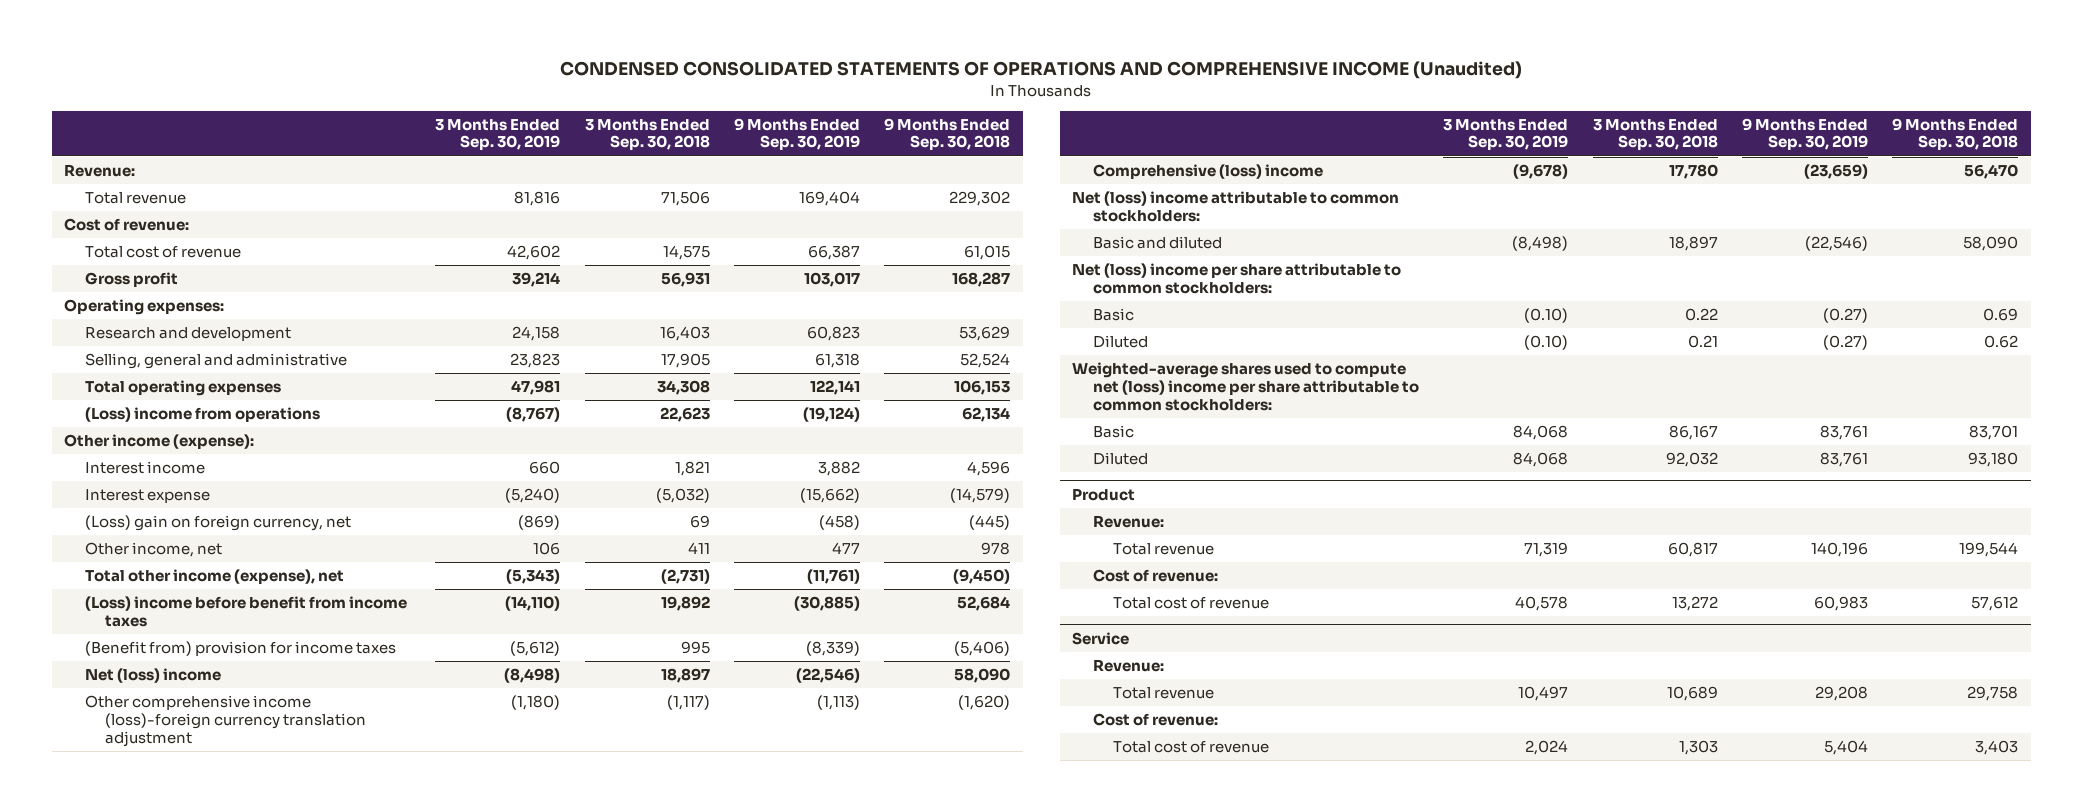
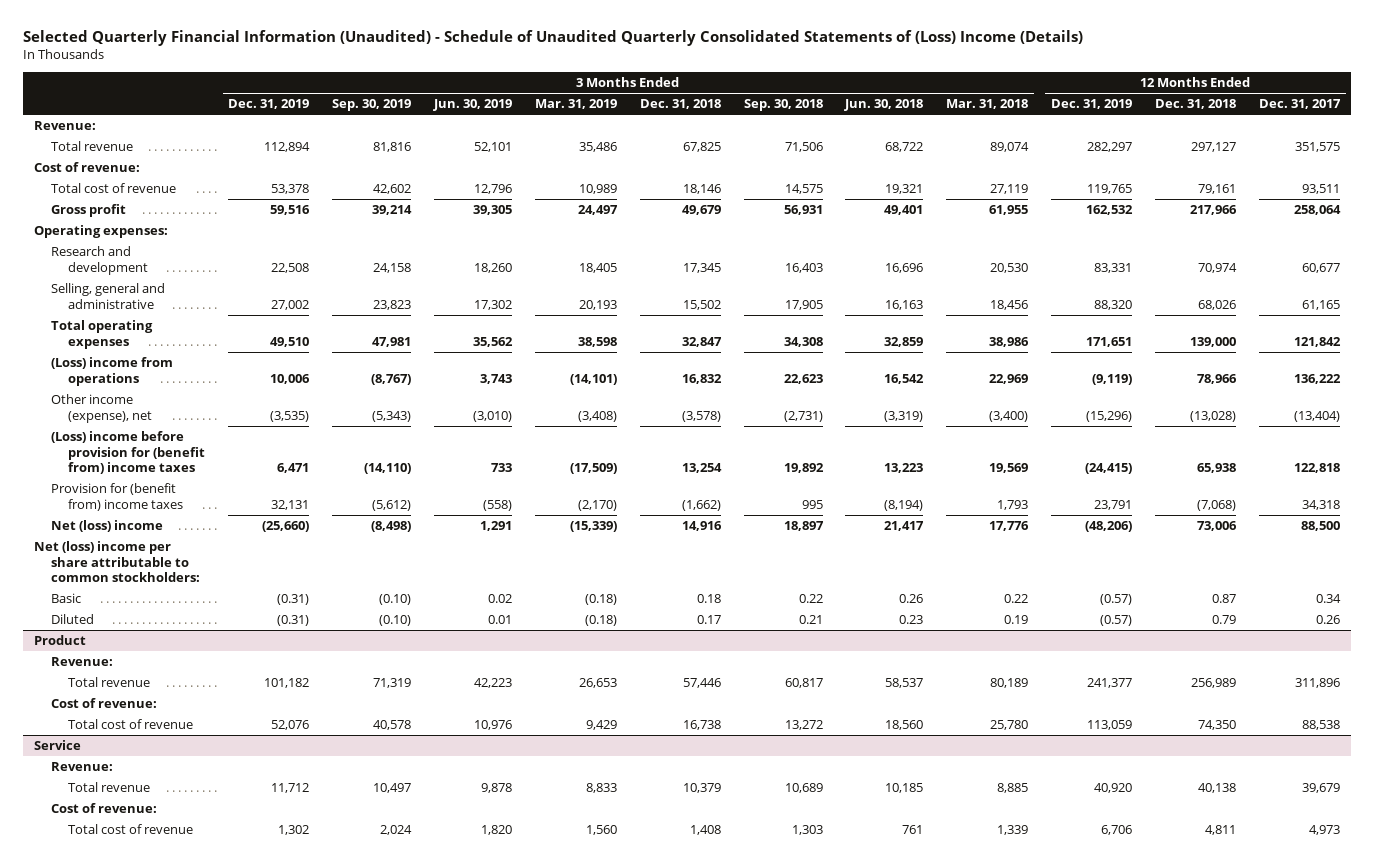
- CONDENSED CONSOLIDATED STATEMENTS OF OPERATIONS AND COMPREHENSIVE INCOME (Unaudited)
+ Selected Quarterly Financial Information (Unaudited) - Schedule of Unaudited Quarterly Consolidated Statements of (Loss) Income (Details)
- | 3 Months Ended Sep. 30, 2019 | 3 Months Ended Sep. 30, 2018 | 9 Months Ended Sep. 30, 2019 | 9 Months Ended Sep. 30, 2018
+ | 3 Months Ended Dec. 31, 2019 | 3 Months Ended Sep. 30, 2019 | 3 Months Ended Jun. 30, 2019 | 3 Months Ended Mar. 31, 2019 | 3 Months Ended Dec. 31, 2018 | 3 Months Ended Sep. 30, 2018 | 3 Months Ended Jun. 30, 2018 | 3 Months Ended Mar. 31, 2018 | 12 Months Ended Dec. 31, 2019 | 12 Months Ended Dec. 31, 2018 | 12 Months Ended Dec. 31, 2017
- Other income (expense):
- Interest income | 660 | 1,821 | 3,882 | 4,596
- Interest expense | (5,240) | (5,032) | (15,662) | (14,579)
- (Loss) gain on foreign currency, net | (869) | 69 | (458) | (445)
- Other income, net | 106 | 411 | 477 | 978
- Total other income (expense), net | (5,343) | (2,731) | (11,761) | (9,450)
- (Loss) income before benefit from income taxes | (14,110) | 19,892 | (30,885) | 52,684
- (Benefit from) provision for income taxes | (5,612) | 995 | (8,339) | (5,406)
+ Other income (expense), net | (3,535) | (5,343) | (3,010) | (3,408) | (3,578) | (2,731) | (3,319) | (3,400) | (15,296) | (13,028) | (13,404)
+ (Loss) income before provision for (benefit from) income taxes | 6,471 | (14,110) | 733 | (17,509) | 13,254 | 19,892 | 13,223 | 19,569 | (24,415) | 65,938 | 122,818
+ Provision for (benefit from) income taxes | 32,131 | (5,612) | (558) | (2,170) | (1,662) | 995 | (8,194) | 1,793 | 23,791 | (7,068) | 34,318
- Other comprehensive income (loss)-foreign currency translation adjustment | (1,180) | (1,117) | (1,113) | (1,620)
- Comprehensive (loss) income | (9,678) | 17,780 | (23,659) | 56,470
- Net (loss) income attributable to common stockholders:
- Basic and diluted | (8,498) | 18,897 | (22,546) | 58,090
- Weighted-average shares used to compute net (loss) income per share attributable to common stockholders:
- Basic | 84,068 | 86,167 | 83,761 | 83,701
- Diluted | 84,068 | 92,032 | 83,761 | 93,180

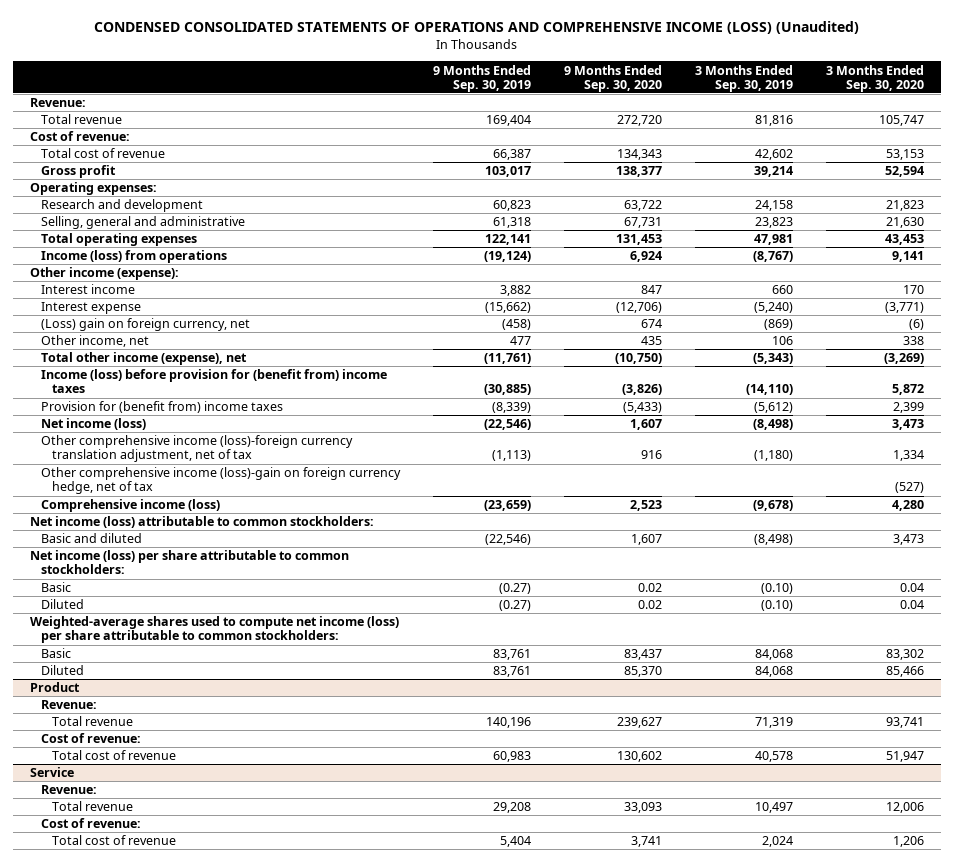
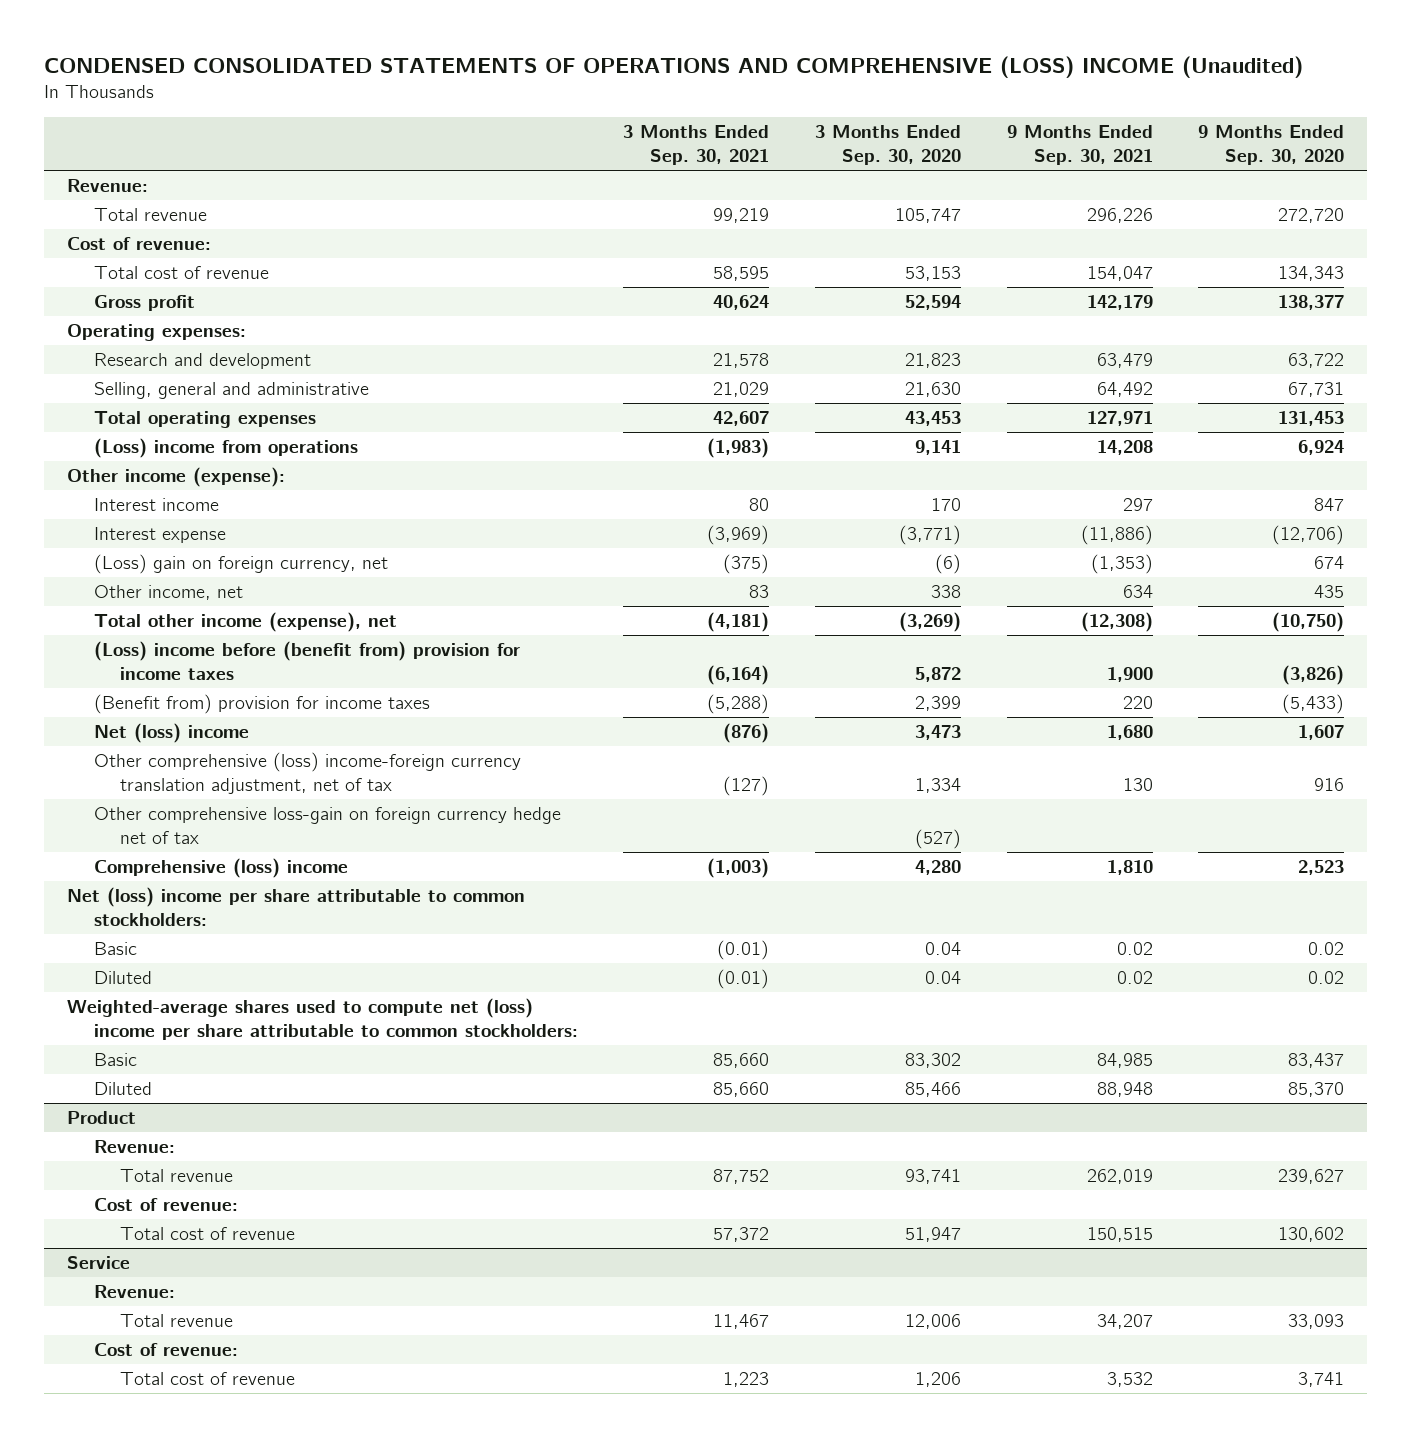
- CONDENSED CONSOLIDATED STATEMENTS OF OPERATIONS AND COMPREHENSIVE INCOME (LOSS) (Unaudited)
+ CONDENSED CONSOLIDATED STATEMENTS OF OPERATIONS AND COMPREHENSIVE (LOSS) INCOME (Unaudited)
- | 9 Months Ended Sep. 30, 2019 | 9 Months Ended Sep. 30, 2020 | 3 Months Ended Sep. 30, 2019 | 3 Months Ended Sep. 30, 2020
+ | 3 Months Ended Sep. 30, 2021 | 3 Months Ended Sep. 30, 2020 | 9 Months Ended Sep. 30, 2021 | 9 Months Ended Sep. 30, 2020
- Income (loss) from operations | (19,124) | 6,924 | (8,767) | 9,141
+ (Loss) income from operations | (1,983) | 9,141 | 14,208 | 6,924
- Income (loss) before provision for (benefit from) income taxes | (30,885) | (3,826) | (14,110) | 5,872
- Provision for (benefit from) income taxes | (8,339) | (5,433) | (5,612) | 2,399
- Net income (loss) | (22,546) | 1,607 | (8,498) | 3,473
- Other comprehensive income (loss)-foreign currency translation adjustment, net of tax | (1,113) | 916 | (1,180) | 1,334
- Other comprehensive income (loss)-gain on foreign currency hedge, net of tax | | | | (527)
- Comprehensive income (loss) | (23,659) | 2,523 | (9,678) | 4,280
- Net income (loss) attributable to common stockholders:
- Basic and diluted | (22,546) | 1,607 | (8,498) | 3,473
- Net income (loss) per share attributable to common stockholders:
+ (Loss) income before (benefit from) provision for income taxes | (6,164) | 5,872 | 1,900 | (3,826)
+ (Benefit from) provision for income taxes | (5,288) | 2,399 | 220 | (5,433)
+ Net (loss) income | (876) | 3,473 | 1,680 | 1,607
+ Other comprehensive (loss) income-foreign currency translation adjustment, net of tax | (127) | 1,334 | 130 | 916
+ Other comprehensive loss-gain on foreign currency hedge net of tax | | (527) | |
+ Comprehensive (loss) income | (1,003) | 4,280 | 1,810 | 2,523
+ Net (loss) income per share attributable to common stockholders:
- Weighted-average shares used to compute net income (loss) per share attributable to common stockholders:
+ Weighted-average shares used to compute net (loss) income per share attributable to common stockholders:

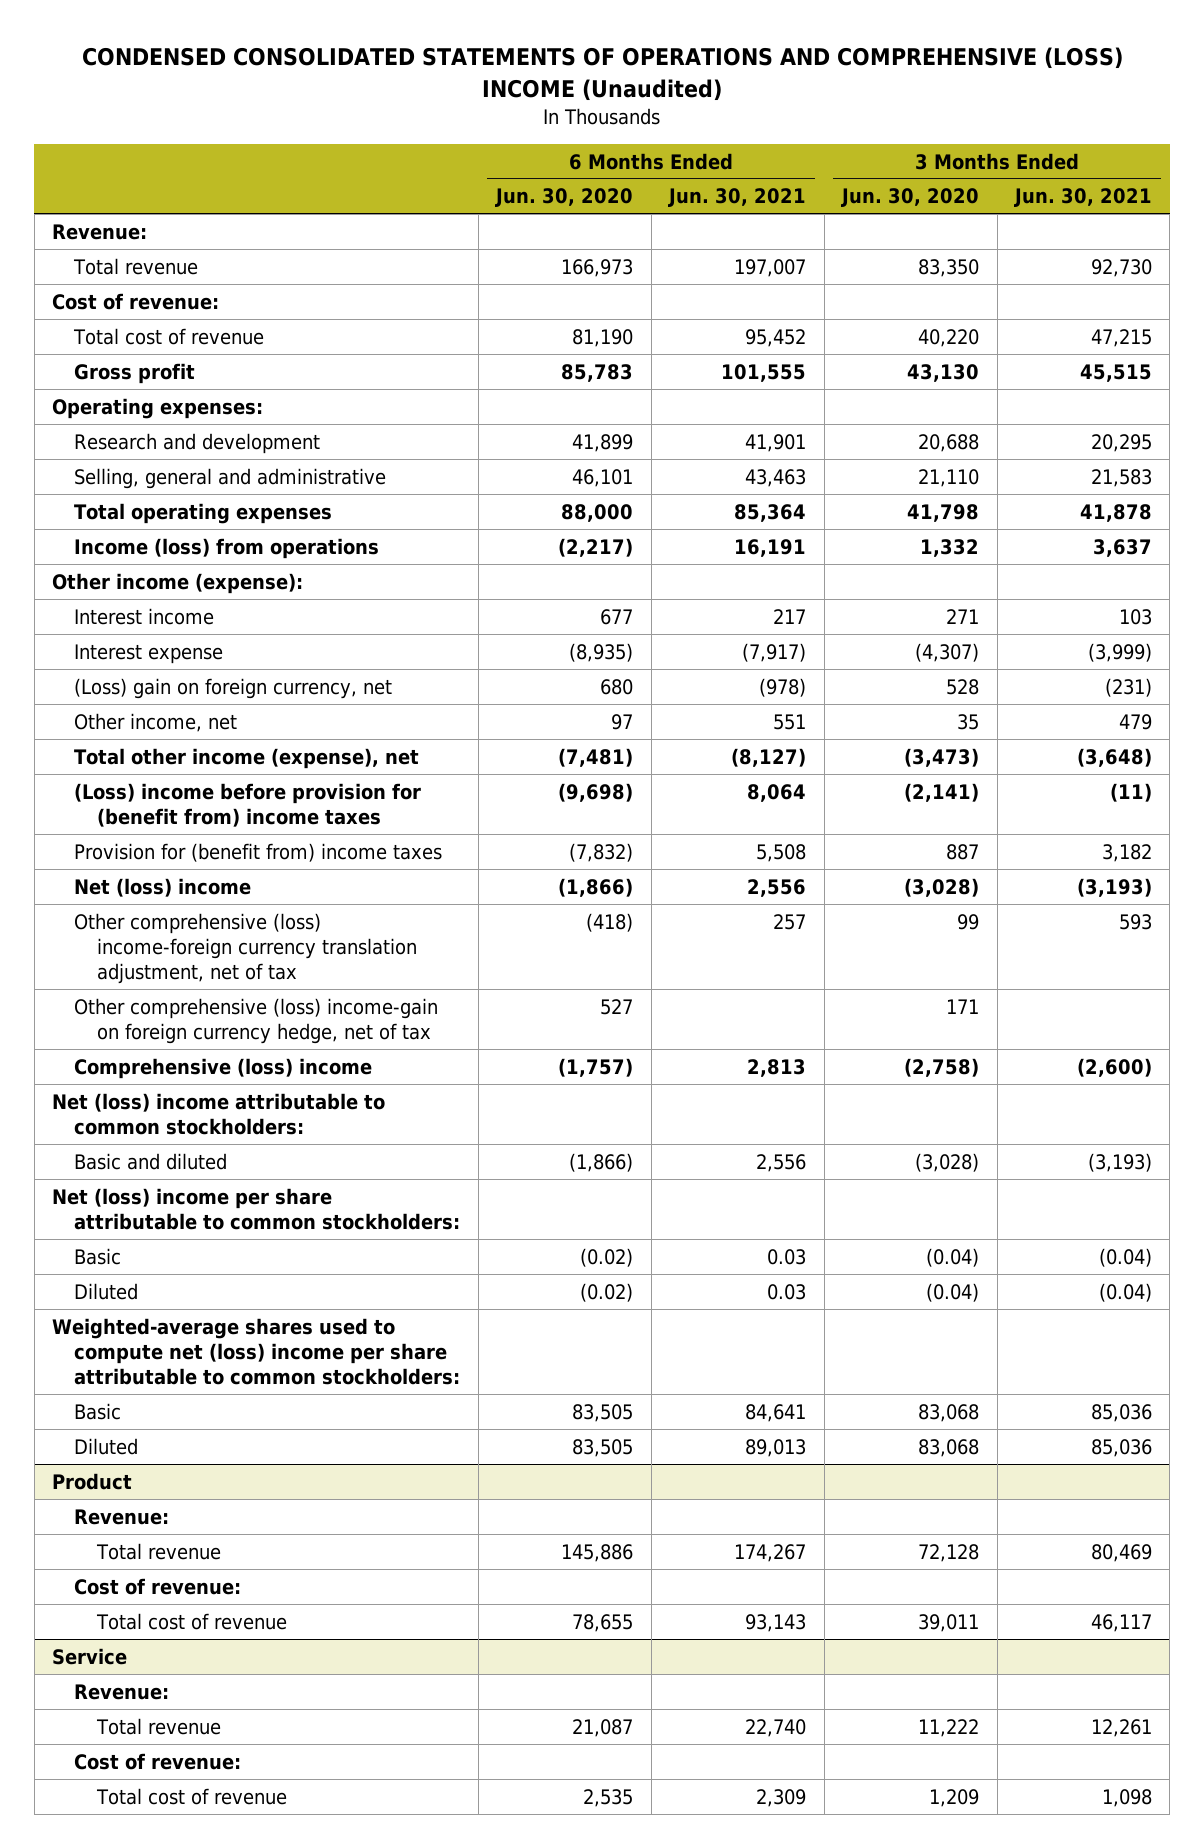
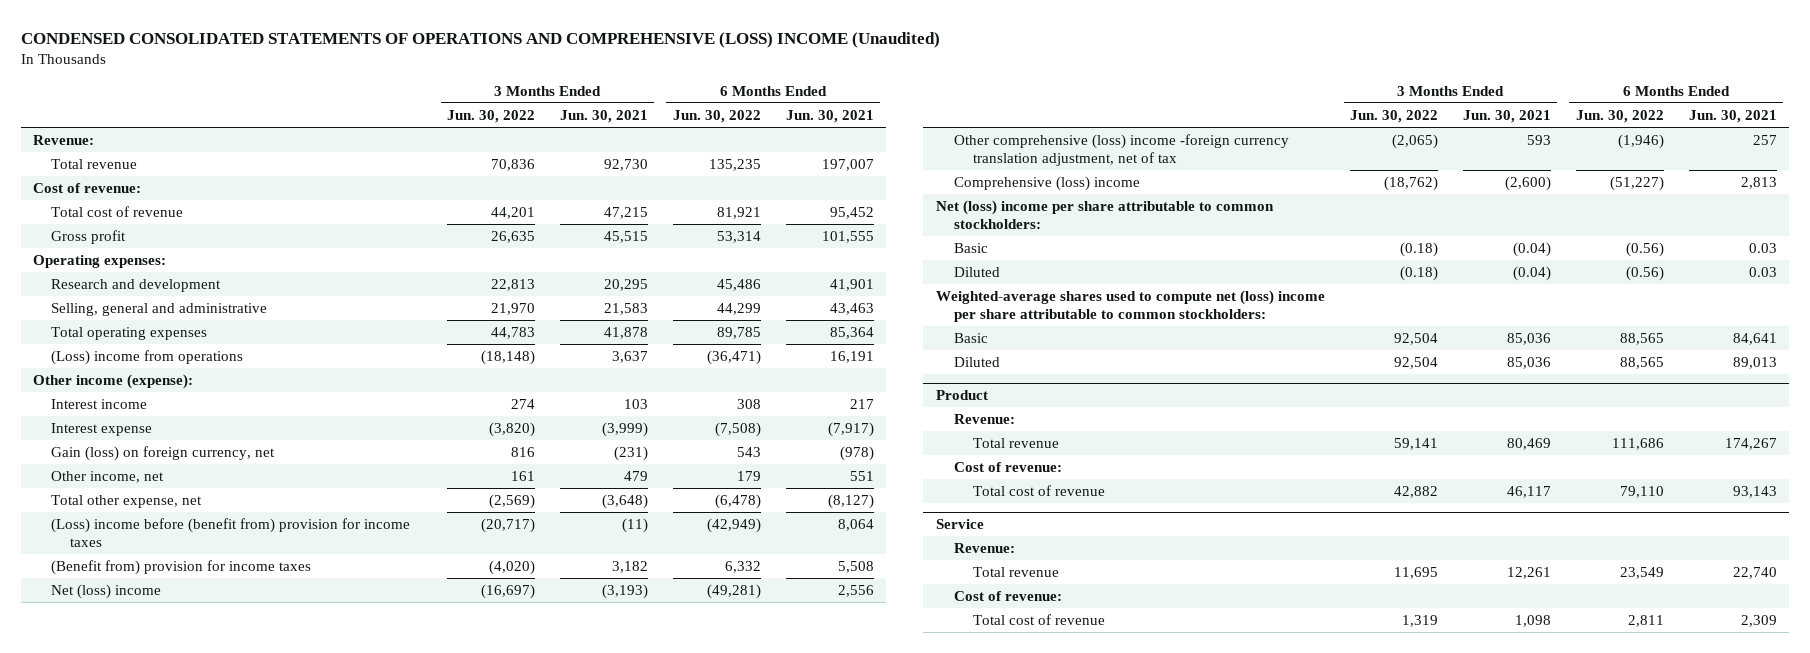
- | 6 Months Ended Jun. 30, 2020 | 6 Months Ended Jun. 30, 2021 | 3 Months Ended Jun. 30, 2020 | 3 Months Ended Jun. 30, 2021
+ | 3 Months Ended Jun. 30, 2022 | 3 Months Ended Jun. 30, 2021 | 6 Months Ended Jun. 30, 2022 | 6 Months Ended Jun. 30, 2021
- Income (loss) from operations | (2,217) | 16,191 | 1,332 | 3,637
+ (Loss) income from operations | (18,148) | 3,637 | (36,471) | 16,191
- (Loss) gain on foreign currency, net | 680 | (978) | 528 | (231)
+ Gain (loss) on foreign currency, net | 816 | (231) | 543 | (978)
- Total other income (expense), net | (7,481) | (8,127) | (3,473) | (3,648)
- (Loss) income before provision for (benefit from) income taxes | (9,698) | 8,064 | (2,141) | (11)
- Provision for (benefit from) income taxes | (7,832) | 5,508 | 887 | 3,182
+ Total other expense, net | (2,569) | (3,648) | (6,478) | (8,127)
+ (Loss) income before (benefit from) provision for income taxes | (20,717) | (11) | (42,949) | 8,064
+ (Benefit from) provision for income taxes | (4,020) | 3,182 | 6,332 | 5,508
- Other comprehensive (loss) income-foreign currency translation adjustment, net of tax | (418) | 257 | 99 | 593
- Other comprehensive (loss) income-gain on foreign currency hedge, net of tax | 527 | | 171 |
+ Other comprehensive (loss) income -foreign currency translation adjustment, net of tax | (2,065) | 593 | (1,946) | 257
- Net (loss) income attributable to common stockholders:
- Basic and diluted | (1,866) | 2,556 | (3,028) | (3,193)

